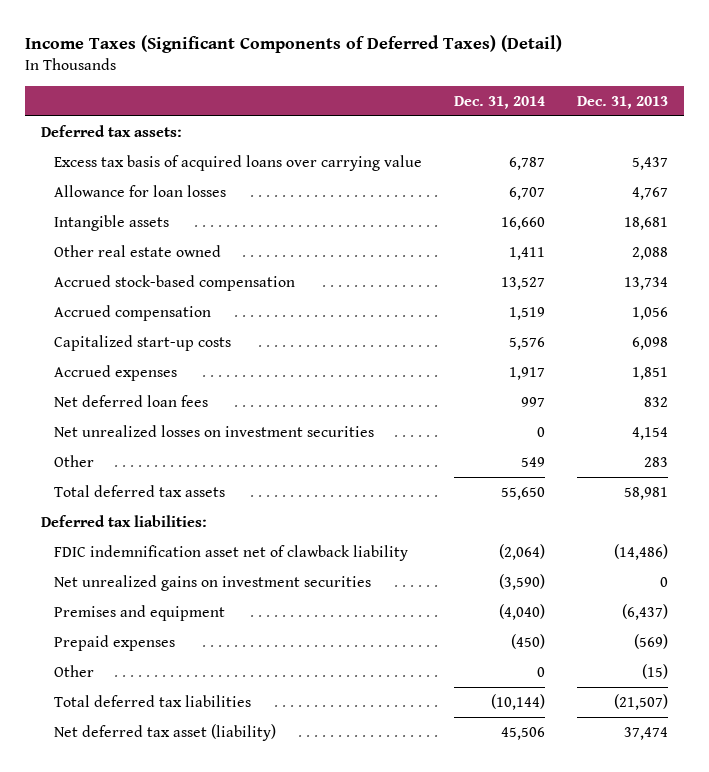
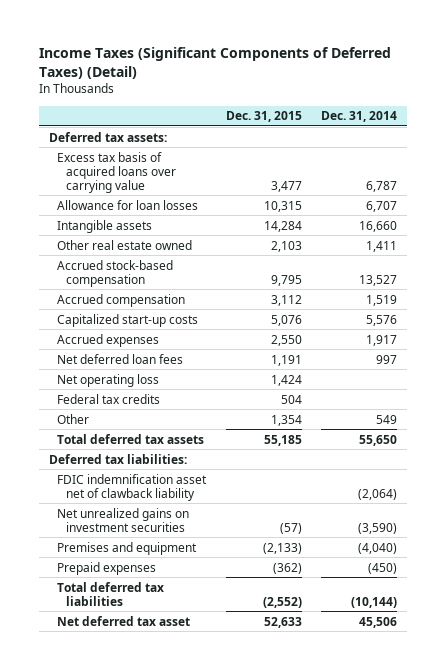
- | Dec. 31, 2014 | Dec. 31, 2013
+ | Dec. 31, 2015 | Dec. 31, 2014
- Net unrealized losses on investment securities | 0 | 4,154
+ Net operating loss | 1,424 |
+ Federal tax credits | 504 |
- Other | 0 | (15)
- Net deferred tax asset (liability) | 45,506 | 37,474
+ Net deferred tax asset | 52,633 | 45,506

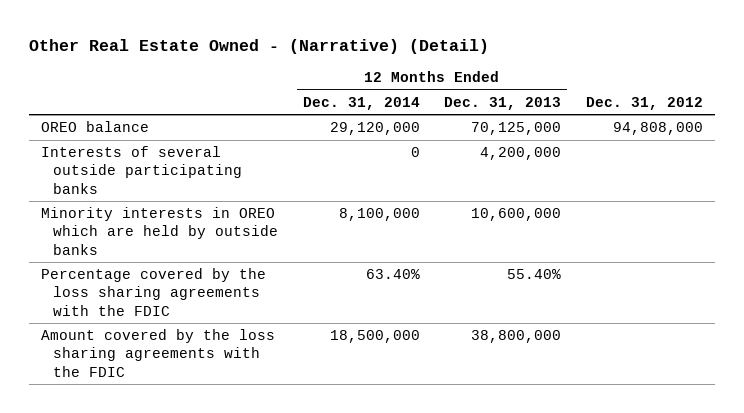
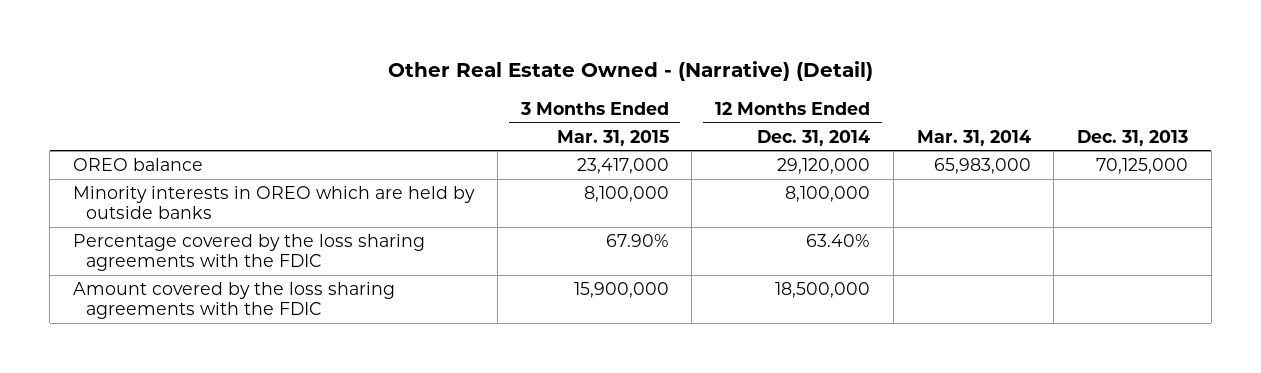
- | 12 Months Ended Dec. 31, 2014 | 12 Months Ended Dec. 31, 2013 | Dec. 31, 2012
+ | 3 Months Ended Mar. 31, 2015 | 12 Months Ended Dec. 31, 2014 | Mar. 31, 2014 | Dec. 31, 2013
- Interests of several outside participating banks | 0 | 4,200,000 |

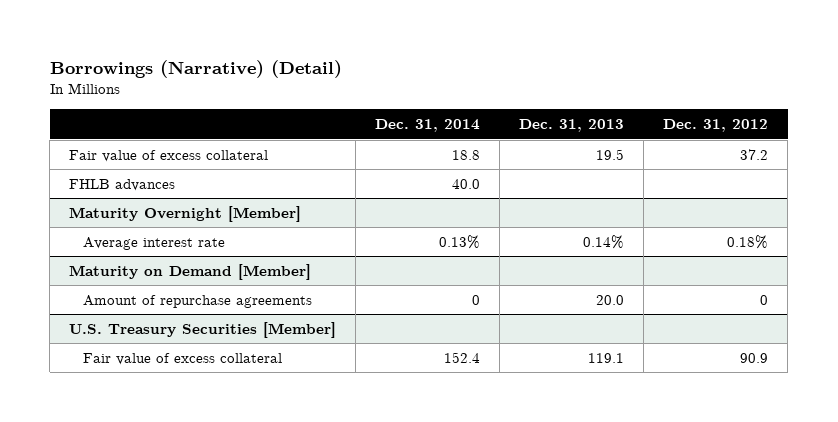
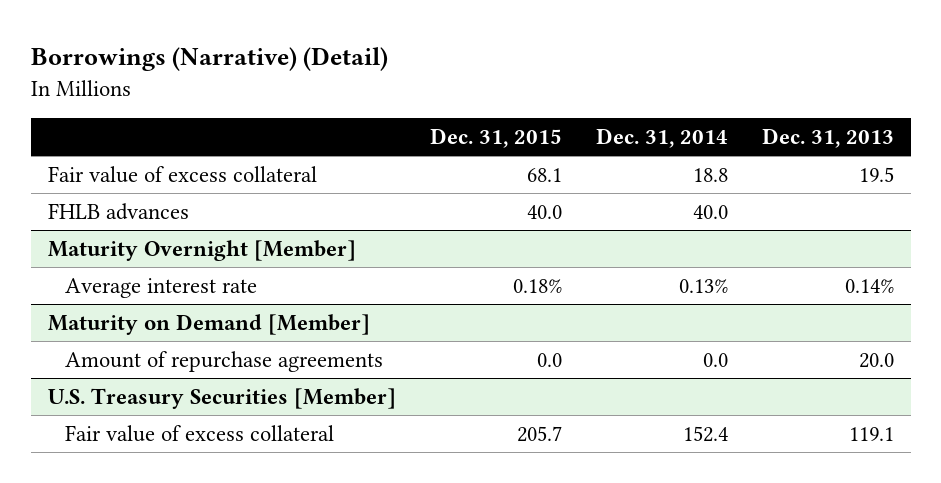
- | Dec. 31, 2014 | Dec. 31, 2013 | Dec. 31, 2012
+ | Dec. 31, 2015 | Dec. 31, 2014 | Dec. 31, 2013
@ Maturity on Demand [Member]
- Amount of repurchase agreements | 0 | 20.0 | 0
+ Amount of repurchase agreements | 0.0 | 0.0 | 20.0

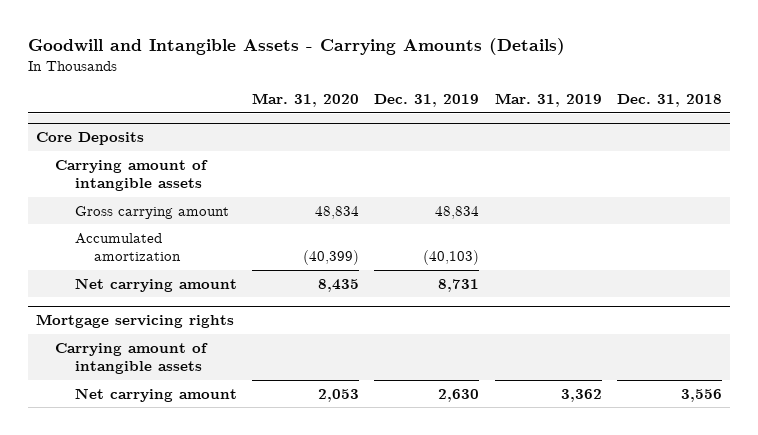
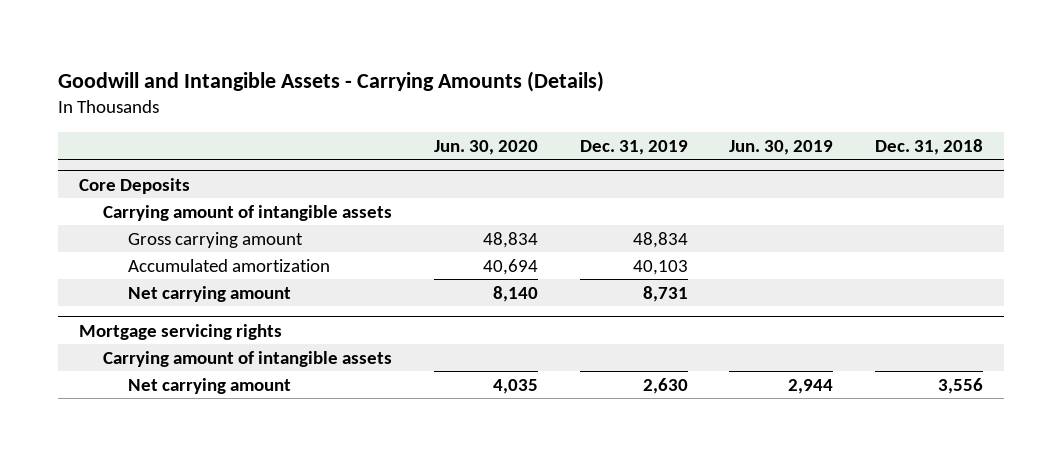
- | Mar. 31, 2020 | Dec. 31, 2019 | Mar. 31, 2019 | Dec. 31, 2018
+ | Jun. 30, 2020 | Dec. 31, 2019 | Jun. 30, 2019 | Dec. 31, 2018
@ Core Deposits
- Accumulated amortization | (40,399) | (40,103) | |
+ Accumulated amortization | 40,694 | 40,103 | |

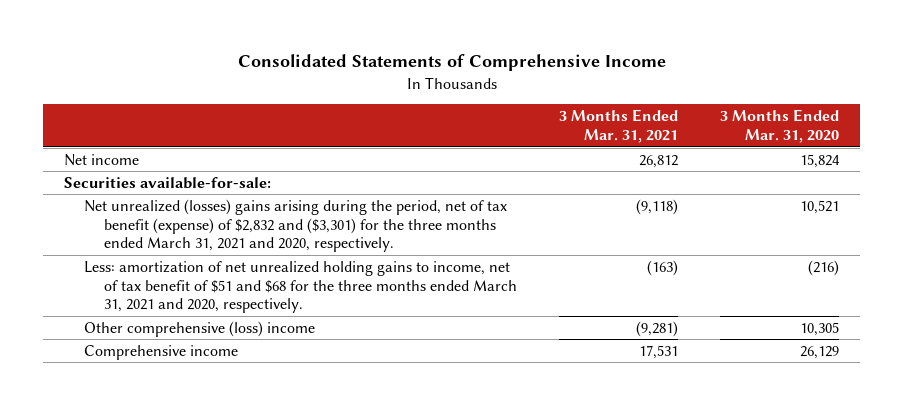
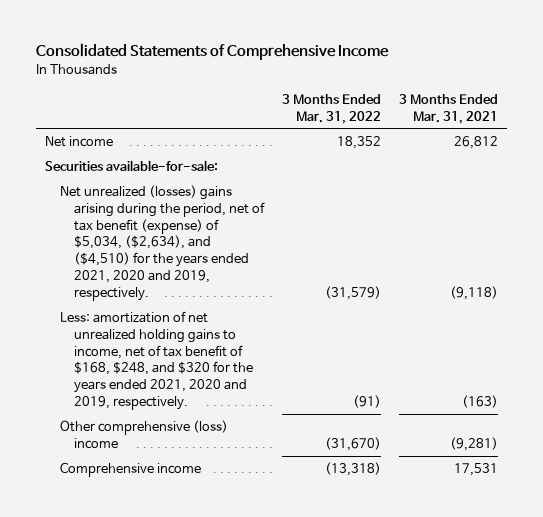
- | 3 Months Ended Mar. 31, 2021 | 3 Months Ended Mar. 31, 2020
+ | 3 Months Ended Mar. 31, 2022 | 3 Months Ended Mar. 31, 2021
- Net unrealized (losses) gains arising during the period, net of tax benefit (expense) of $2,832 and ($3,301) for the three months ended March 31, 2021 and 2020, respectively. | (9,118) | 10,521
- Less: amortization of net unrealized holding gains to income, net of tax benefit of $51 and $68 for the three months ended March 31, 2021 and 2020, respectively. | (163) | (216)
+ Net unrealized (losses) gains arising during the period, net of tax benefit (expense) of $5,034, ($2,634), and ($4,510) for the years ended 2021, 2020 and 2019, respectively. | (31,579) | (9,118)
+ Less: amortization of net unrealized holding gains to income, net of tax benefit of $168, $248, and $320 for the years ended 2021, 2020 and 2019, respectively. | (91) | (163)

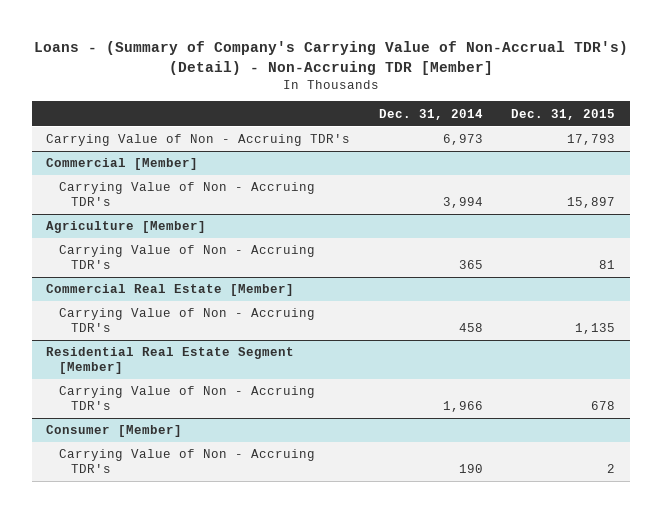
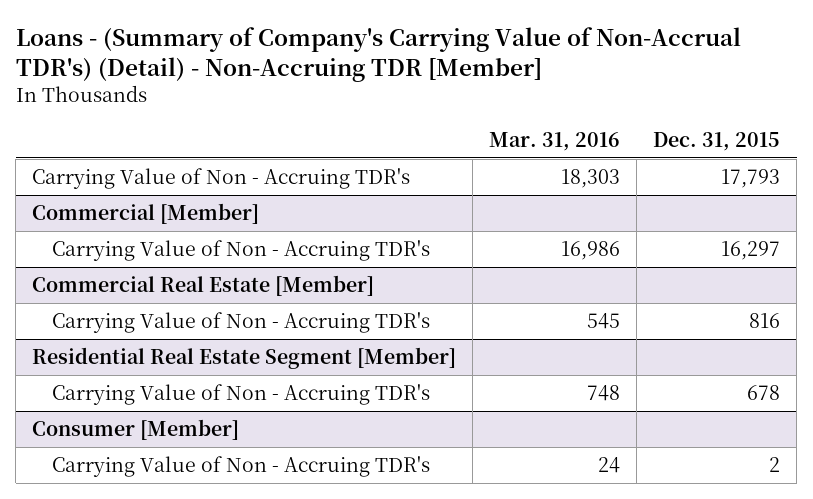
- | Dec. 31, 2014 | Dec. 31, 2015
+ | Mar. 31, 2016 | Dec. 31, 2015
@ Commercial [Member]
- Carrying Value of Non - Accruing TDR's | 3,994 | 15,897
- Agriculture [Member]
- Carrying Value of Non - Accruing TDR's | 365 | 81
@ Commercial [Member]
+ Carrying Value of Non - Accruing TDR's | 16,986 | 16,297
@ Commercial Real Estate [Member]
- Carrying Value of Non - Accruing TDR's | 458 | 1,135
+ Carrying Value of Non - Accruing TDR's | 545 | 816

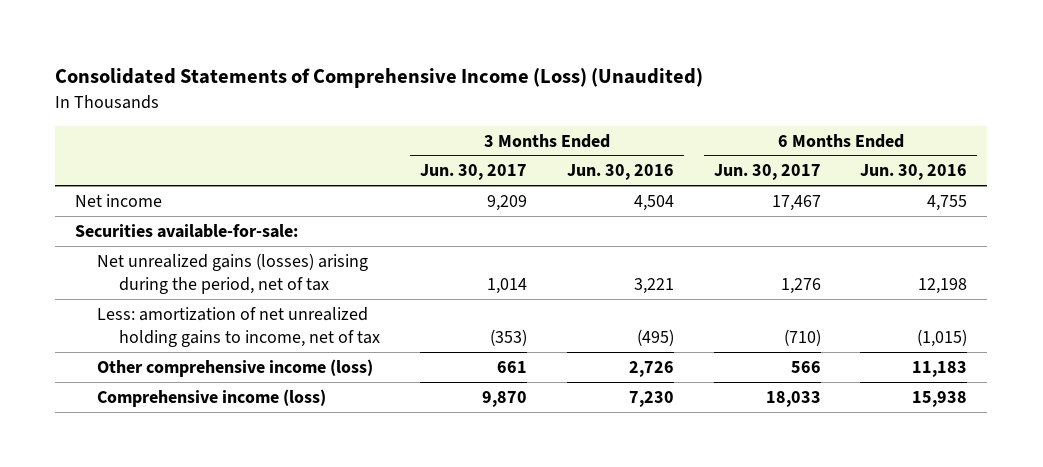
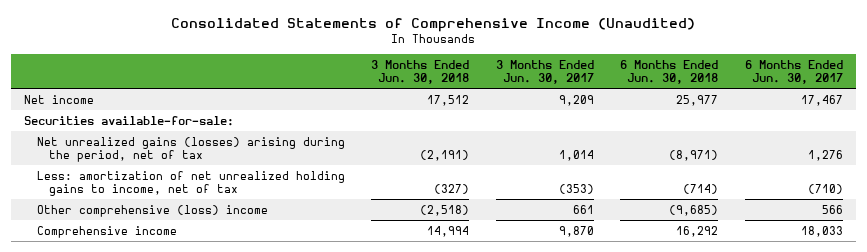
- Consolidated Statements of Comprehensive Income (Loss) (Unaudited)
+ Consolidated Statements of Comprehensive Income (Unaudited)
- | 3 Months Ended Jun. 30, 2017 | 3 Months Ended Jun. 30, 2016 | 6 Months Ended Jun. 30, 2017 | 6 Months Ended Jun. 30, 2016
+ | 3 Months Ended Jun. 30, 2018 | 3 Months Ended Jun. 30, 2017 | 6 Months Ended Jun. 30, 2018 | 6 Months Ended Jun. 30, 2017
- Other comprehensive income (loss) | 661 | 2,726 | 566 | 11,183
- Comprehensive income (loss) | 9,870 | 7,230 | 18,033 | 15,938
+ Other comprehensive (loss) income | (2,518) | 661 | (9,685) | 566
+ Comprehensive income | 14,994 | 9,870 | 16,292 | 18,033

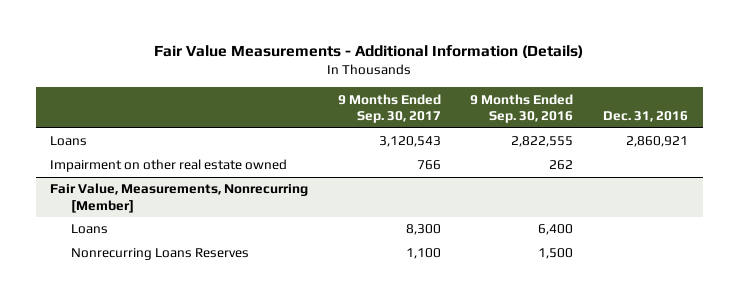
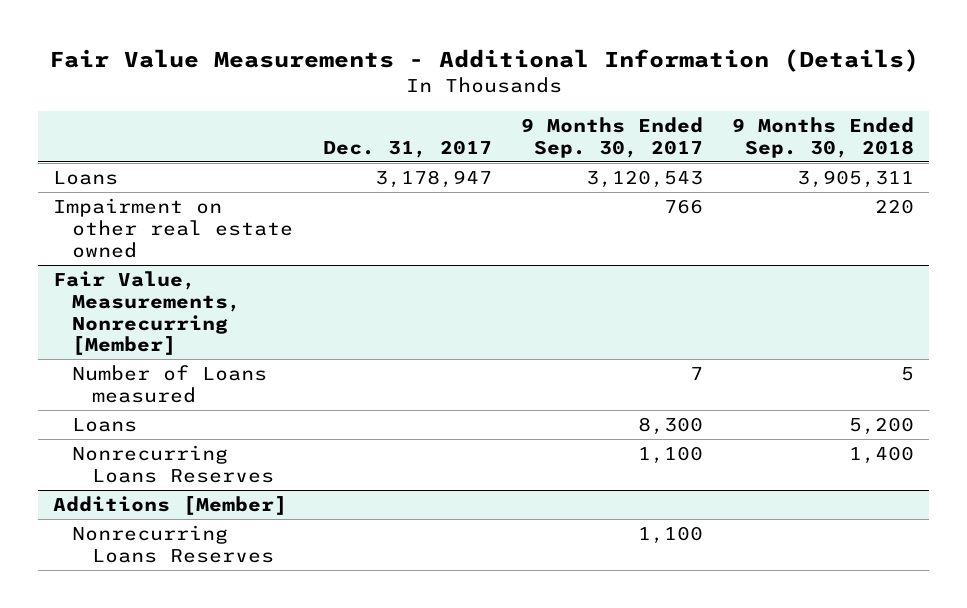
- | 9 Months Ended Sep. 30, 2017 | 9 Months Ended Sep. 30, 2016 | Dec. 31, 2016
+ | Dec. 31, 2017 | 9 Months Ended Sep. 30, 2017 | 9 Months Ended Sep. 30, 2018
@ Fair Value, Measurements, Nonrecurring [Member]
+ Number of Loans measured | | 7 | 5
+ Additions [Member]
+ Nonrecurring Loans Reserves | | 1,100 |

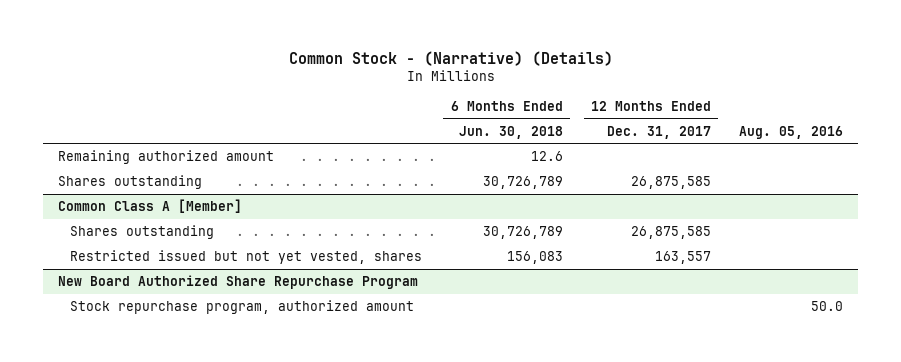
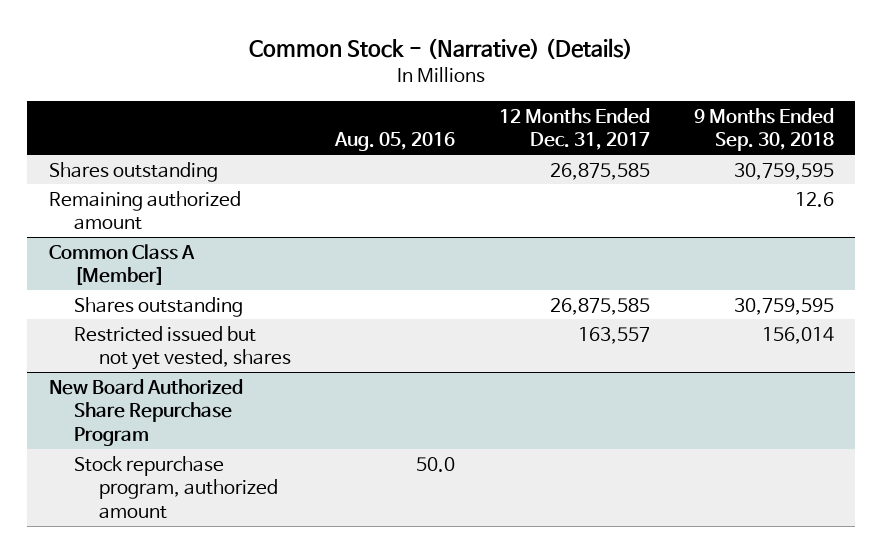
- | 6 Months Ended Jun. 30, 2018 | 12 Months Ended Dec. 31, 2017 | Aug. 05, 2016
+ | Aug. 05, 2016 | 12 Months Ended Dec. 31, 2017 | 9 Months Ended Sep. 30, 2018
moved down: Remaining authorized amount | | | 12.6

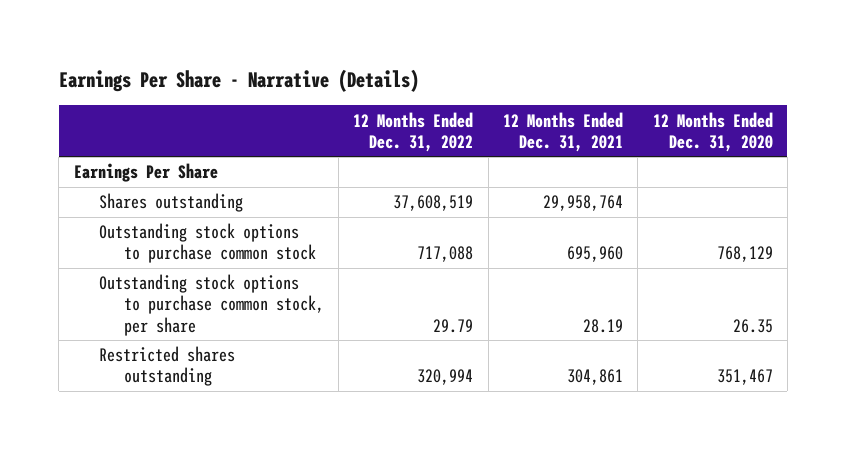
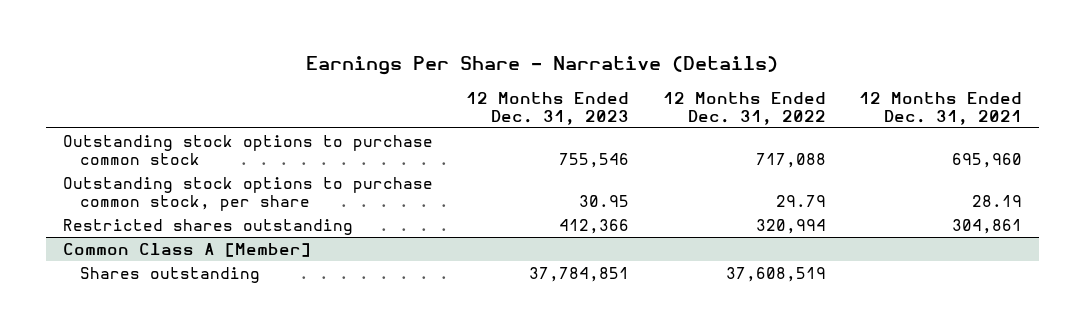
- | 12 Months Ended Dec. 31, 2022 | 12 Months Ended Dec. 31, 2021 | 12 Months Ended Dec. 31, 2020
+ | 12 Months Ended Dec. 31, 2023 | 12 Months Ended Dec. 31, 2022 | 12 Months Ended Dec. 31, 2021
- Earnings Per Share
- Shares outstanding | 37,608,519 | 29,958,764 |
+ Common Class A [Member]
+ Shares outstanding | 37,784,851 | 37,608,519 |

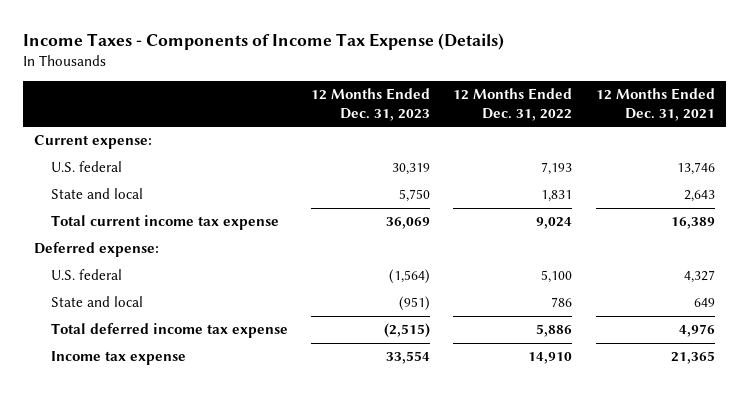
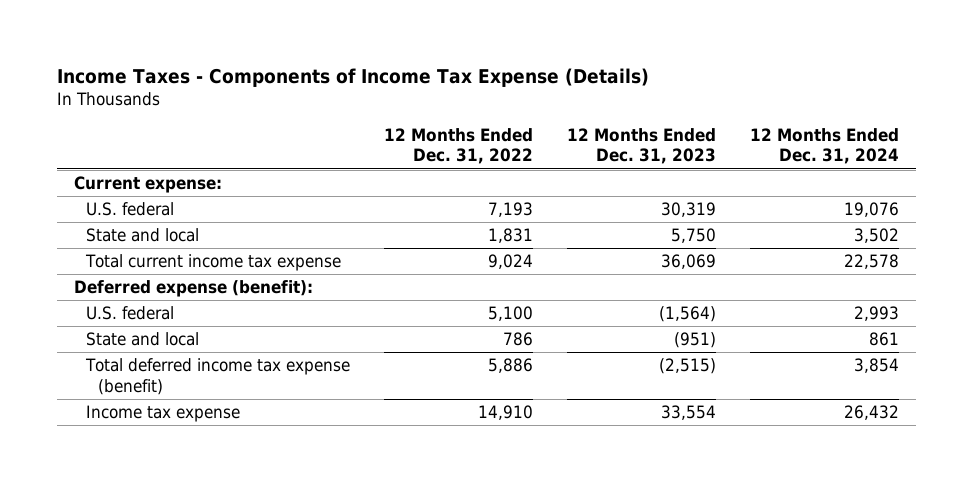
- | 12 Months Ended Dec. 31, 2023 | 12 Months Ended Dec. 31, 2022 | 12 Months Ended Dec. 31, 2021
+ | 12 Months Ended Dec. 31, 2022 | 12 Months Ended Dec. 31, 2023 | 12 Months Ended Dec. 31, 2024
- Deferred expense:
+ Deferred expense (benefit):
- Total deferred income tax expense | (2,515) | 5,886 | 4,976
+ Total deferred income tax expense (benefit) | 5,886 | (2,515) | 3,854

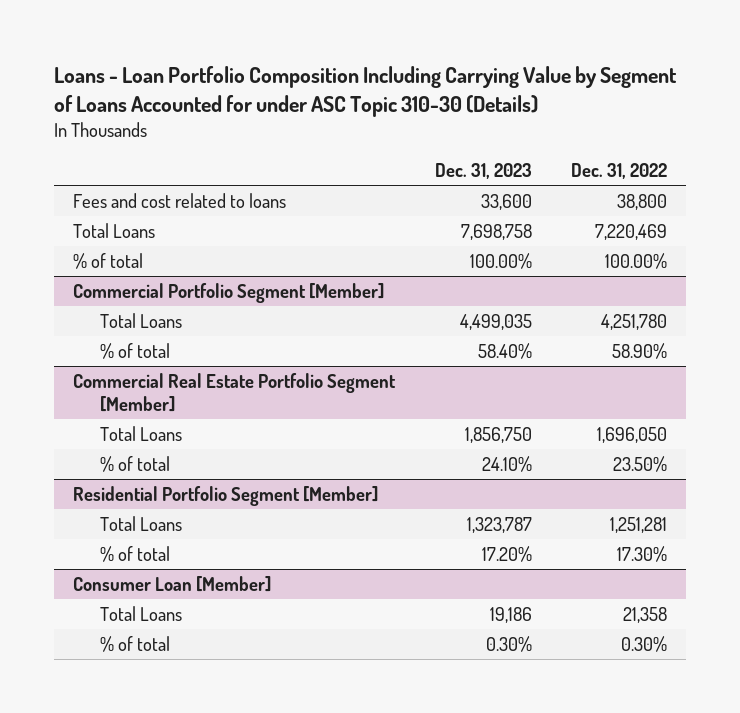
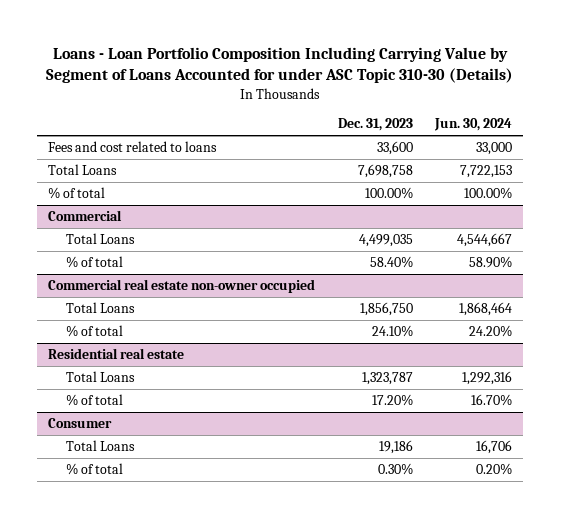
- | Dec. 31, 2023 | Dec. 31, 2022
+ | Dec. 31, 2023 | Jun. 30, 2024
- Commercial Portfolio Segment [Member]
+ Commercial
- Commercial Real Estate Portfolio Segment [Member]
+ Commercial real estate non-owner occupied
- Residential Portfolio Segment [Member]
+ Residential real estate
- Consumer Loan [Member]
+ Consumer

